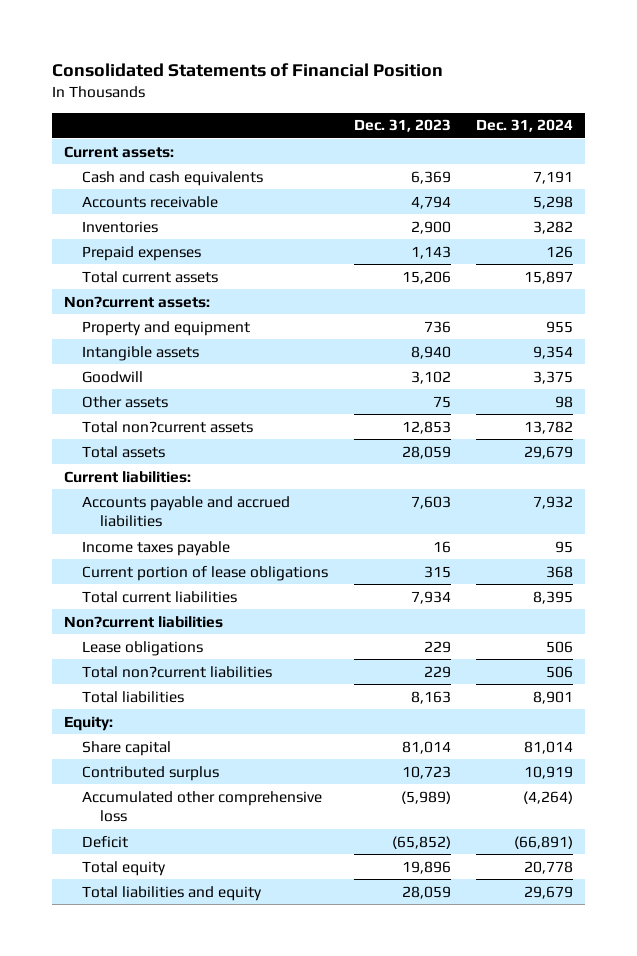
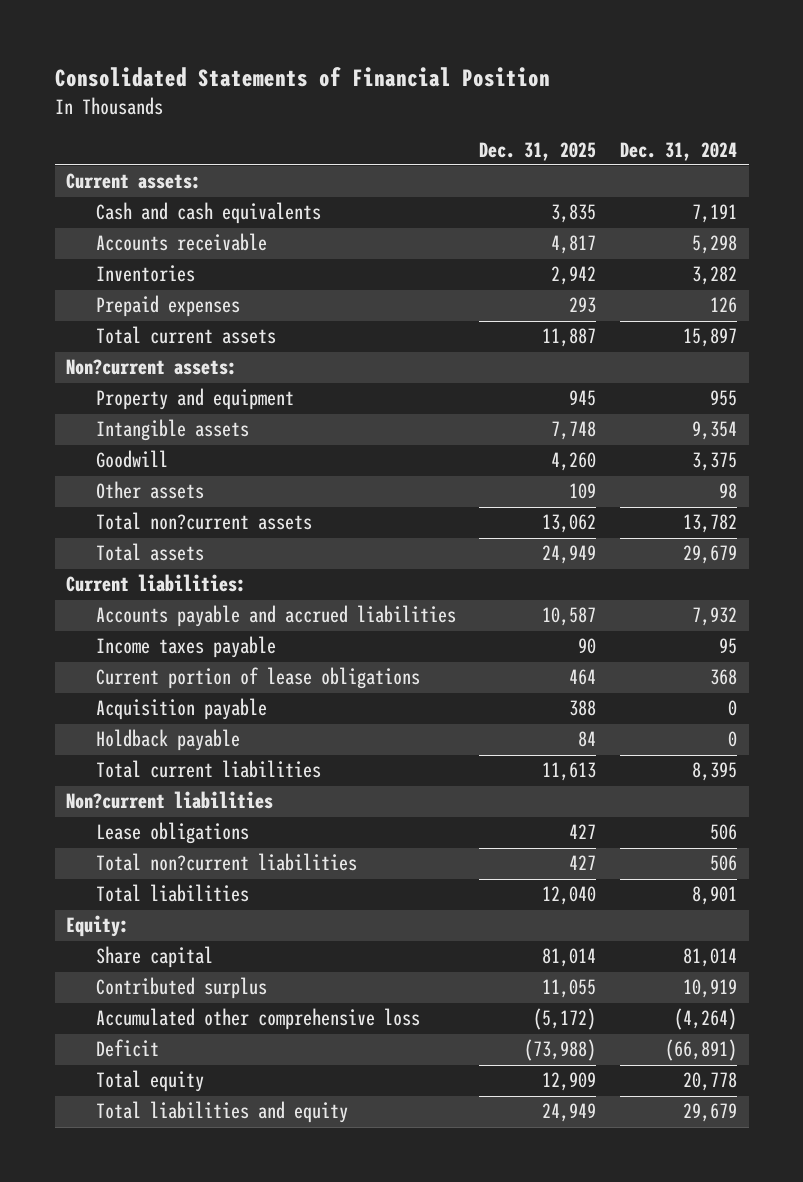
- | Dec. 31, 2023 | Dec. 31, 2024
+ | Dec. 31, 2025 | Dec. 31, 2024
+ Acquisition payable | 388 | 0
+ Holdback payable | 84 | 0

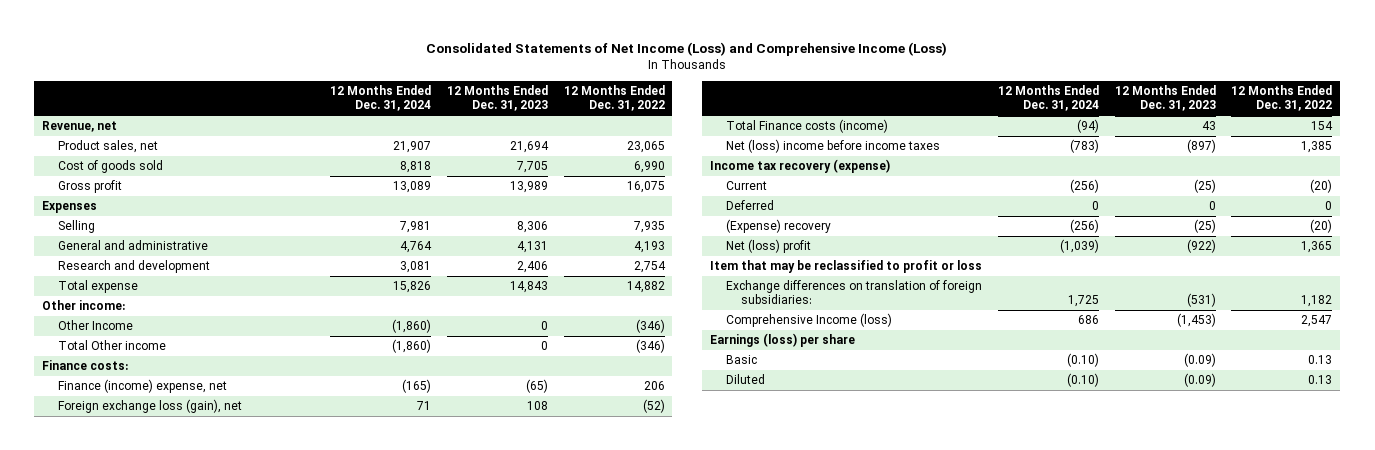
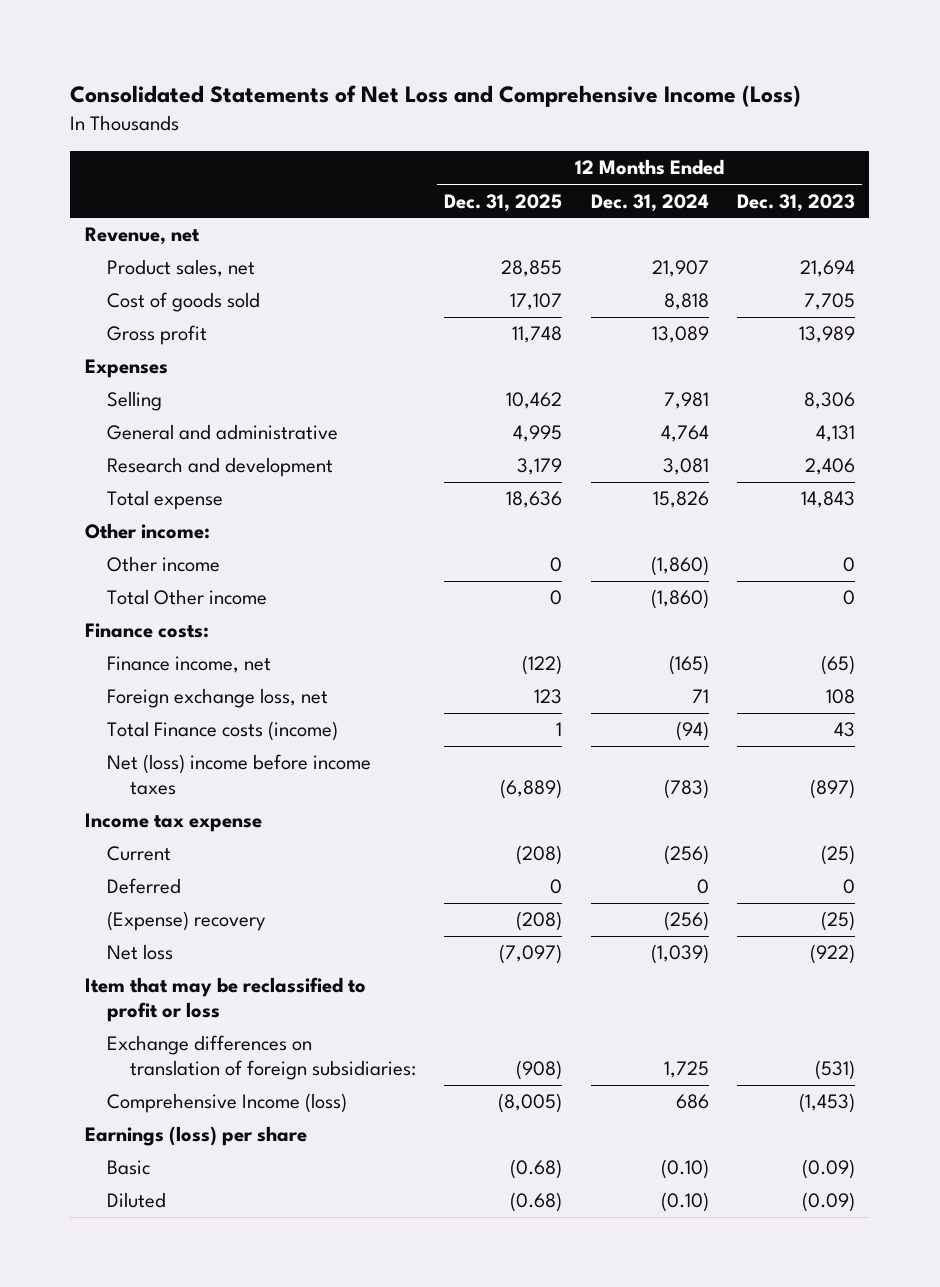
- Consolidated Statements of Net Income (Loss) and Comprehensive Income (Loss)
+ Consolidated Statements of Net Loss and Comprehensive Income (Loss)
- | 12 Months Ended Dec. 31, 2024 | 12 Months Ended Dec. 31, 2023 | 12 Months Ended Dec. 31, 2022
+ | 12 Months Ended Dec. 31, 2025 | 12 Months Ended Dec. 31, 2024 | 12 Months Ended Dec. 31, 2023
- Other Income | (1,860) | 0 | (346)
+ Other income | 0 | (1,860) | 0
- Finance (income) expense, net | (165) | (65) | 206
- Foreign exchange loss (gain), net | 71 | 108 | (52)
+ Finance income, net | (122) | (165) | (65)
+ Foreign exchange loss, net | 123 | 71 | 108
- Income tax recovery (expense)
+ Income tax expense
- Net (loss) profit | (1,039) | (922) | 1,365
+ Net loss | (7,097) | (1,039) | (922)

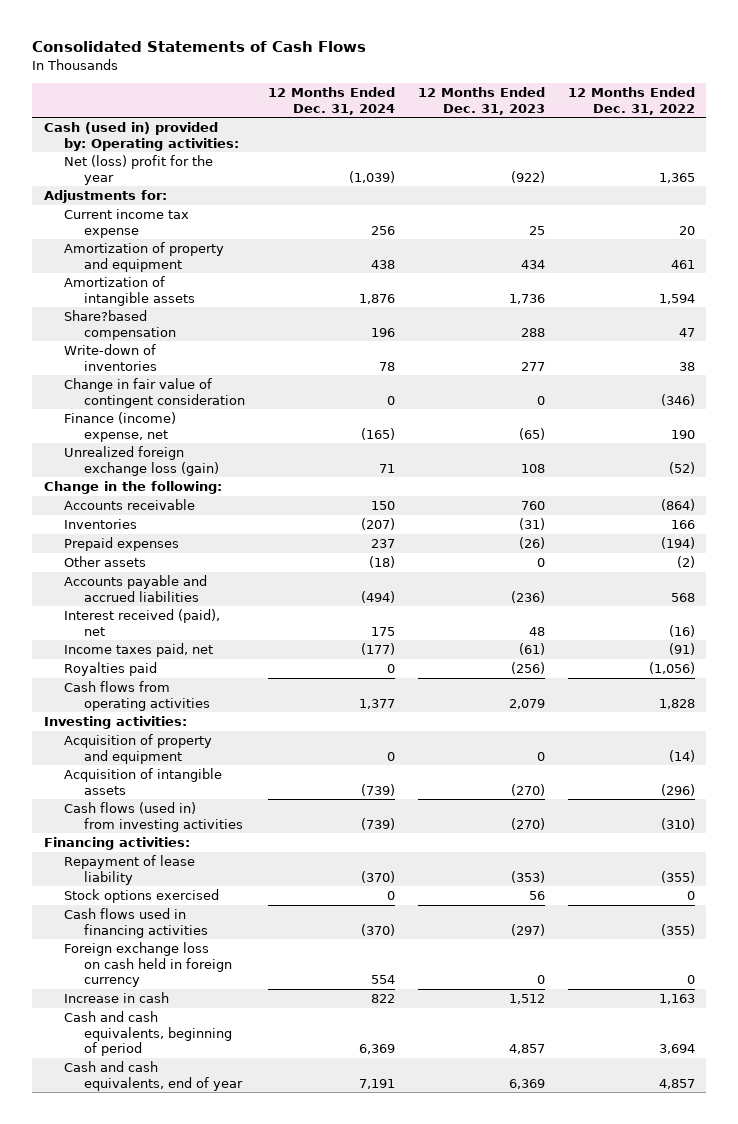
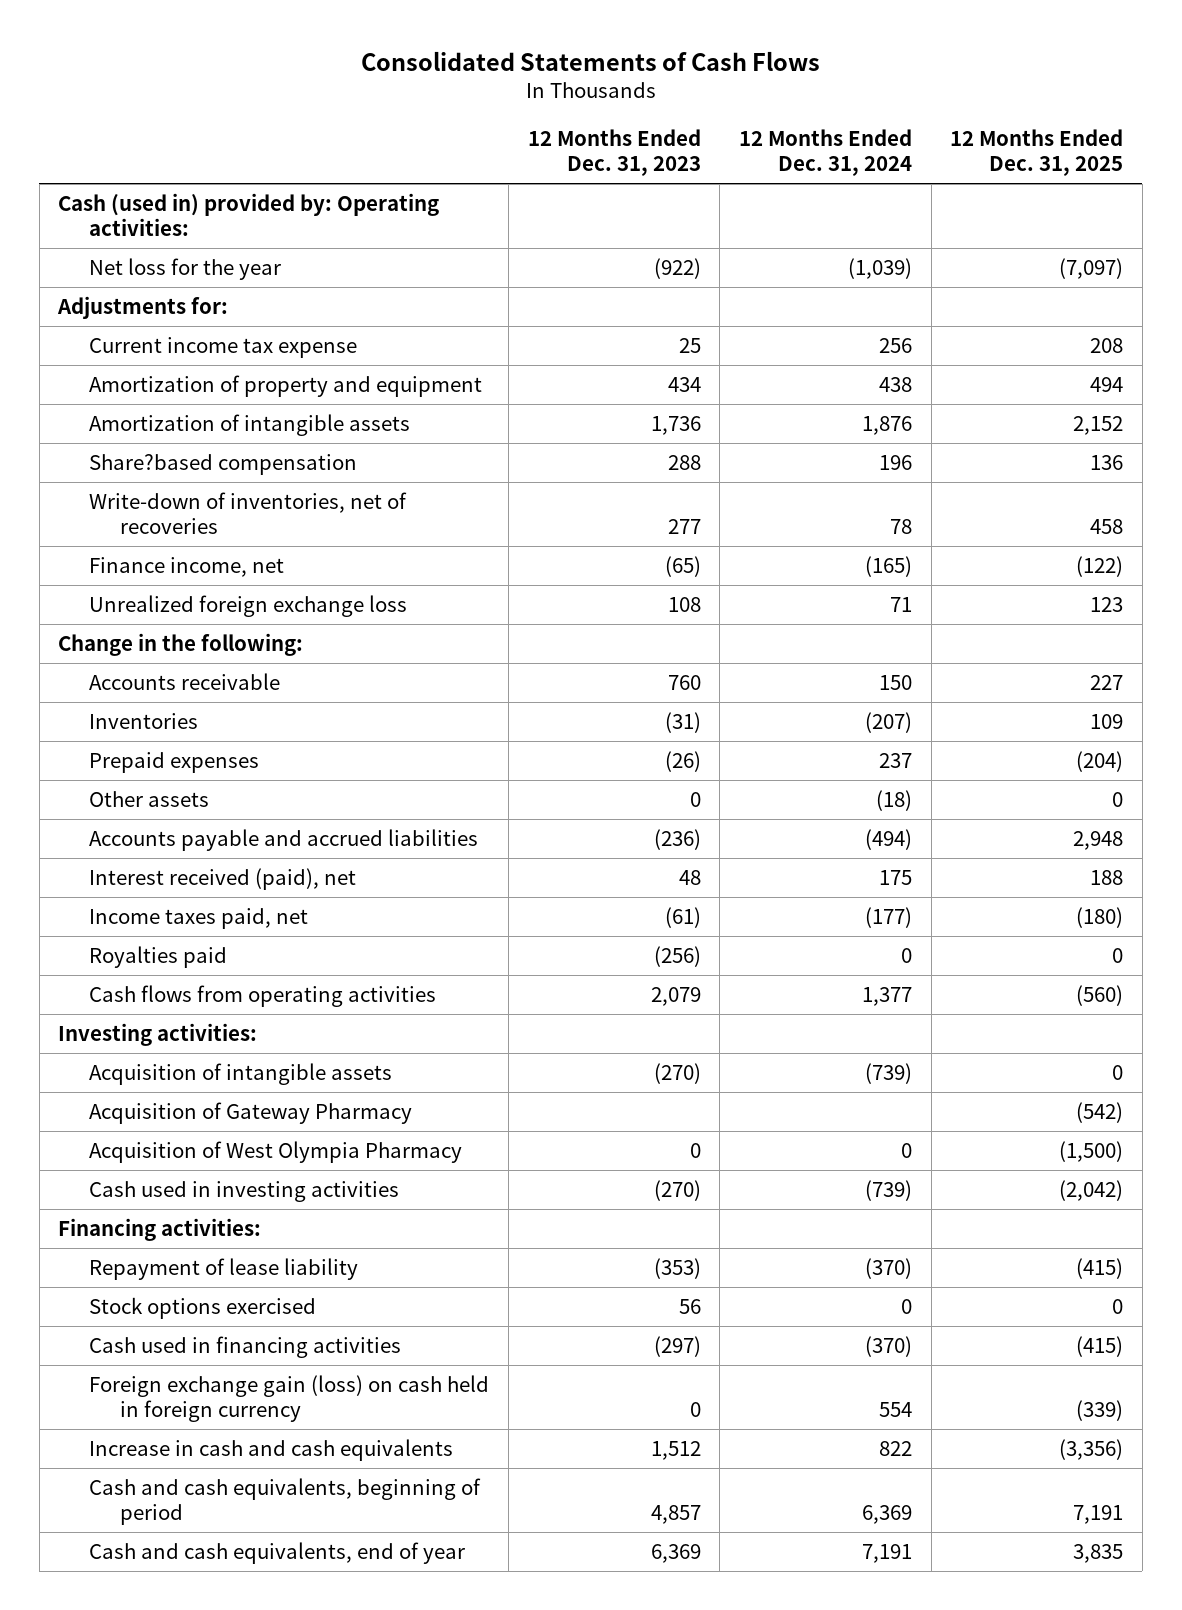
- | 12 Months Ended Dec. 31, 2024 | 12 Months Ended Dec. 31, 2023 | 12 Months Ended Dec. 31, 2022
+ | 12 Months Ended Dec. 31, 2023 | 12 Months Ended Dec. 31, 2024 | 12 Months Ended Dec. 31, 2025
- Net (loss) profit for the year | (1,039) | (922) | 1,365
+ Net loss for the year | (922) | (1,039) | (7,097)
- Write-down of inventories | 78 | 277 | 38
- Change in fair value of contingent consideration | 0 | 0 | (346)
- Finance (income) expense, net | (165) | (65) | 190
- Unrealized foreign exchange loss (gain) | 71 | 108 | (52)
+ Write-down of inventories, net of recoveries | 277 | 78 | 458
+ Finance income, net | (65) | (165) | (122)
+ Unrealized foreign exchange loss | 108 | 71 | 123
- Acquisition of property and equipment | 0 | 0 | (14)
- Cash flows (used in) from investing activities | (739) | (270) | (310)
+ Acquisition of Gateway Pharmacy | | | (542)
+ Acquisition of West Olympia Pharmacy | 0 | 0 | (1,500)
+ Cash used in investing activities | (270) | (739) | (2,042)
- Cash flows used in financing activities | (370) | (297) | (355)
- Foreign exchange loss on cash held in foreign currency | 554 | 0 | 0
- Increase in cash | 822 | 1,512 | 1,163
+ Cash used in financing activities | (297) | (370) | (415)
+ Foreign exchange gain (loss) on cash held in foreign currency | 0 | 554 | (339)
+ Increase in cash and cash equivalents | 1,512 | 822 | (3,356)

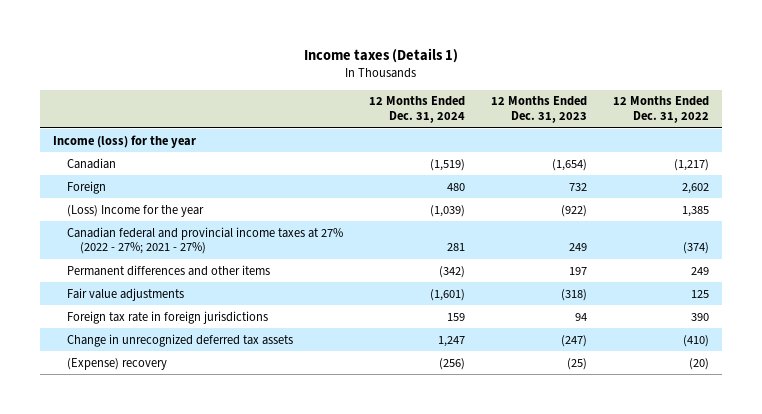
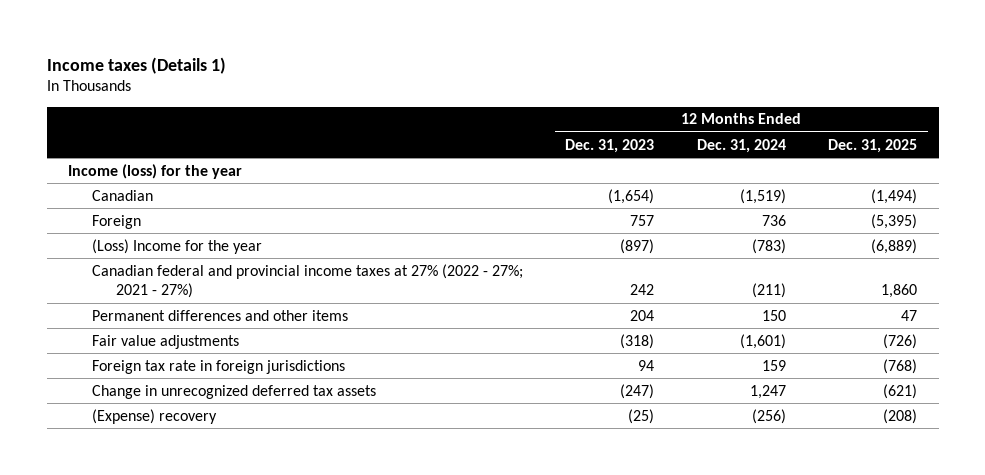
- | 12 Months Ended Dec. 31, 2024 | 12 Months Ended Dec. 31, 2023 | 12 Months Ended Dec. 31, 2022
+ | 12 Months Ended Dec. 31, 2023 | 12 Months Ended Dec. 31, 2024 | 12 Months Ended Dec. 31, 2025
- Foreign | 480 | 732 | 2,602
- (Loss) Income for the year | (1,039) | (922) | 1,385
- Canadian federal and provincial income taxes at 27% (2022 - 27%; 2021 - 27%) | 281 | 249 | (374)
- Permanent differences and other items | (342) | 197 | 249
+ Foreign | 757 | 736 | (5,395)
+ (Loss) Income for the year | (897) | (783) | (6,889)
+ Canadian federal and provincial income taxes at 27% (2022 - 27%; 2021 - 27%) | 242 | (211) | 1,860
+ Permanent differences and other items | 204 | 150 | 47

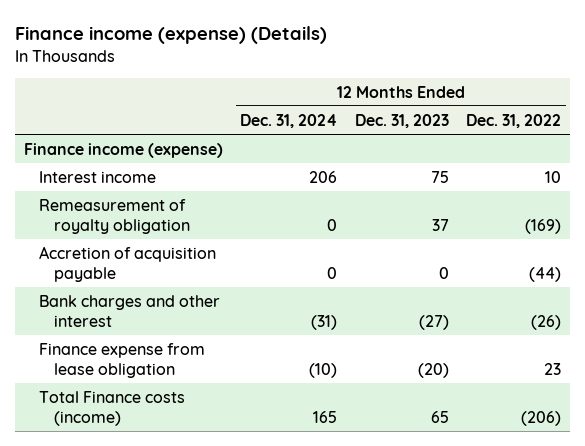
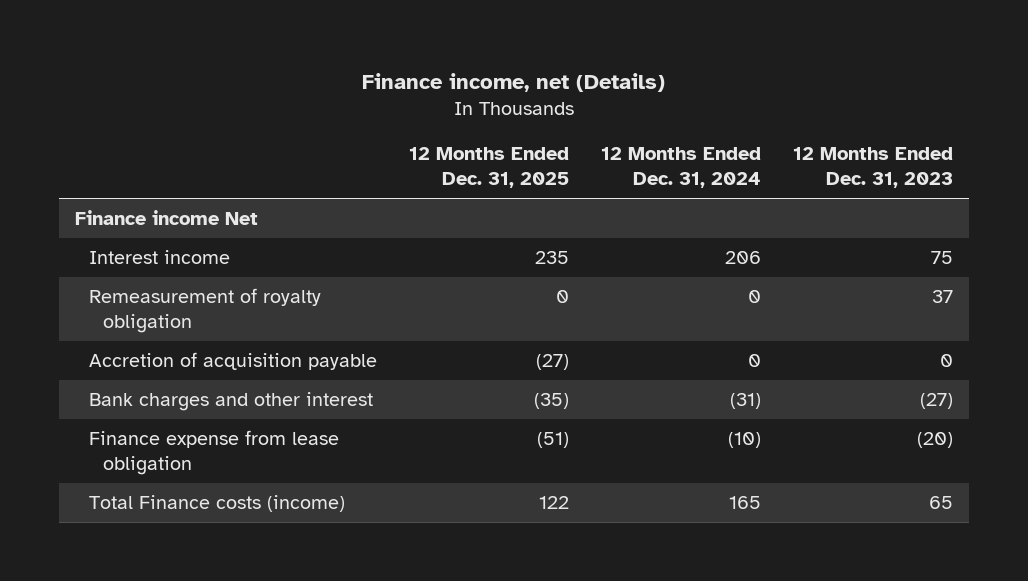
- Finance income (expense) (Details)
+ Finance income, net (Details)
- | 12 Months Ended Dec. 31, 2024 | 12 Months Ended Dec. 31, 2023 | 12 Months Ended Dec. 31, 2022
+ | 12 Months Ended Dec. 31, 2025 | 12 Months Ended Dec. 31, 2024 | 12 Months Ended Dec. 31, 2023
- Finance income (expense)
+ Finance income Net

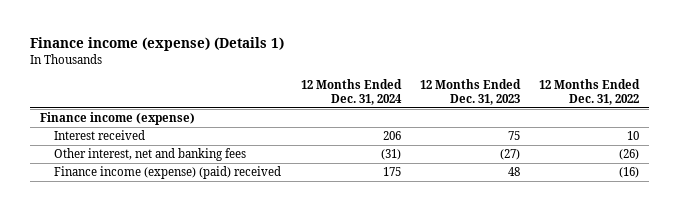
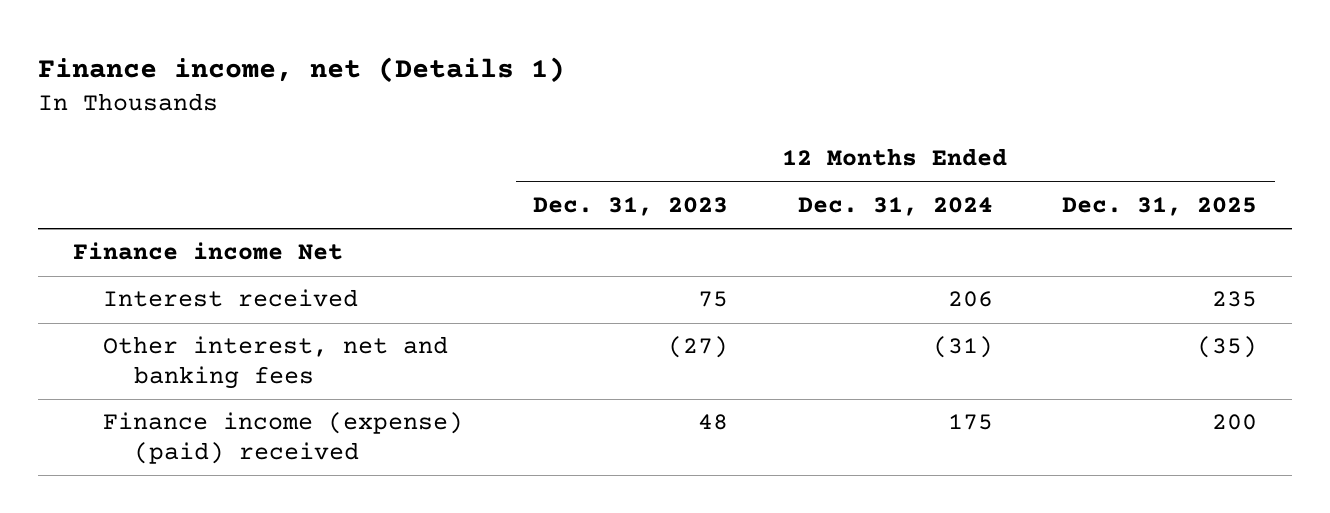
- Finance income (expense) (Details 1)
+ Finance income, net (Details 1)
- | 12 Months Ended Dec. 31, 2024 | 12 Months Ended Dec. 31, 2023 | 12 Months Ended Dec. 31, 2022
+ | 12 Months Ended Dec. 31, 2023 | 12 Months Ended Dec. 31, 2024 | 12 Months Ended Dec. 31, 2025
- Finance income (expense)
+ Finance income Net

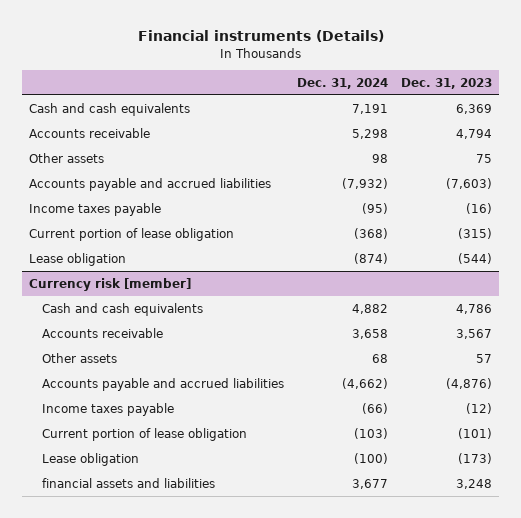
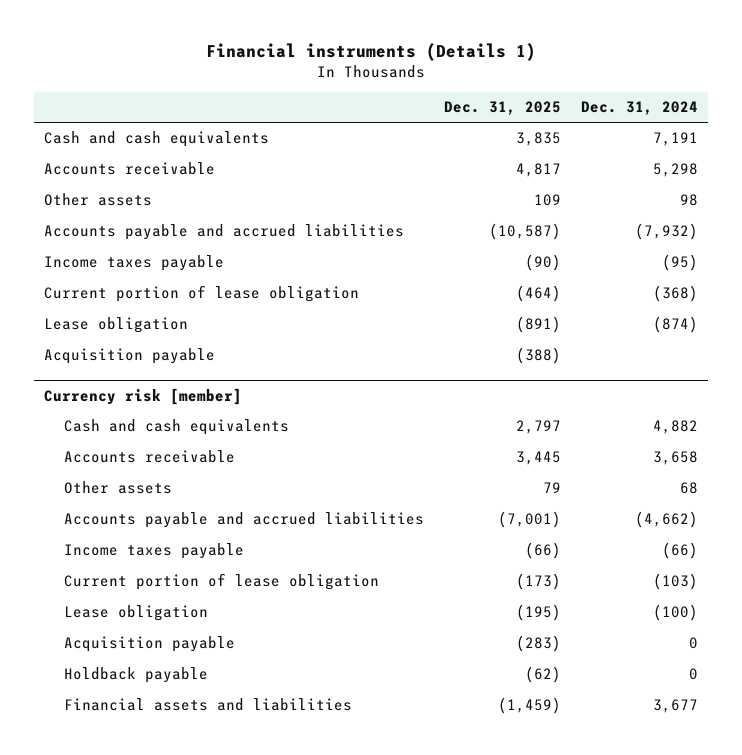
- Financial instruments (Details)
+ Financial instruments (Details 1)
- | Dec. 31, 2024 | Dec. 31, 2023
+ | Dec. 31, 2025 | Dec. 31, 2024
+ Acquisition payable | (388) |
@ Currency risk [member]
- financial assets and liabilities | 3,677 | 3,248
+ Acquisition payable | (283) | 0
+ Holdback payable | (62) | 0
+ Financial assets and liabilities | (1,459) | 3,677

